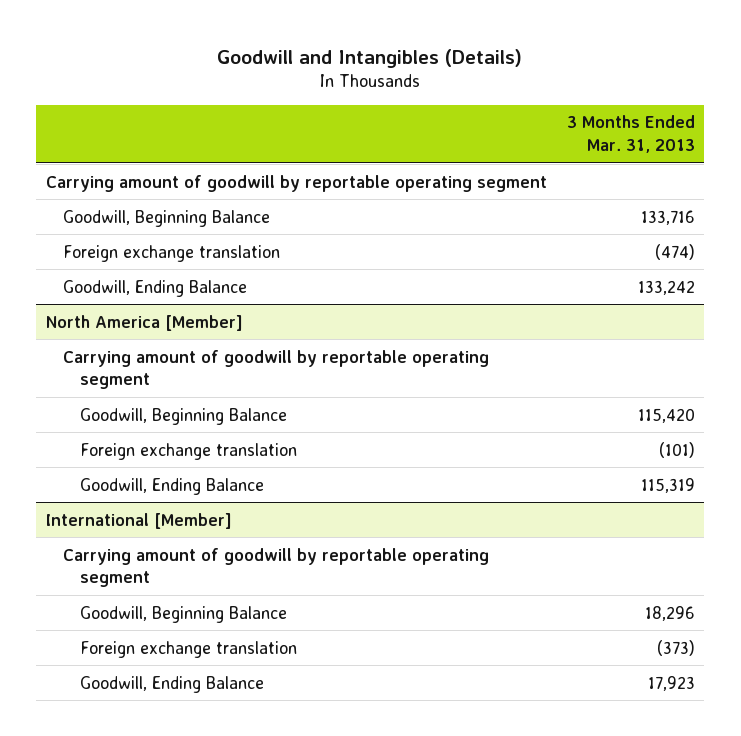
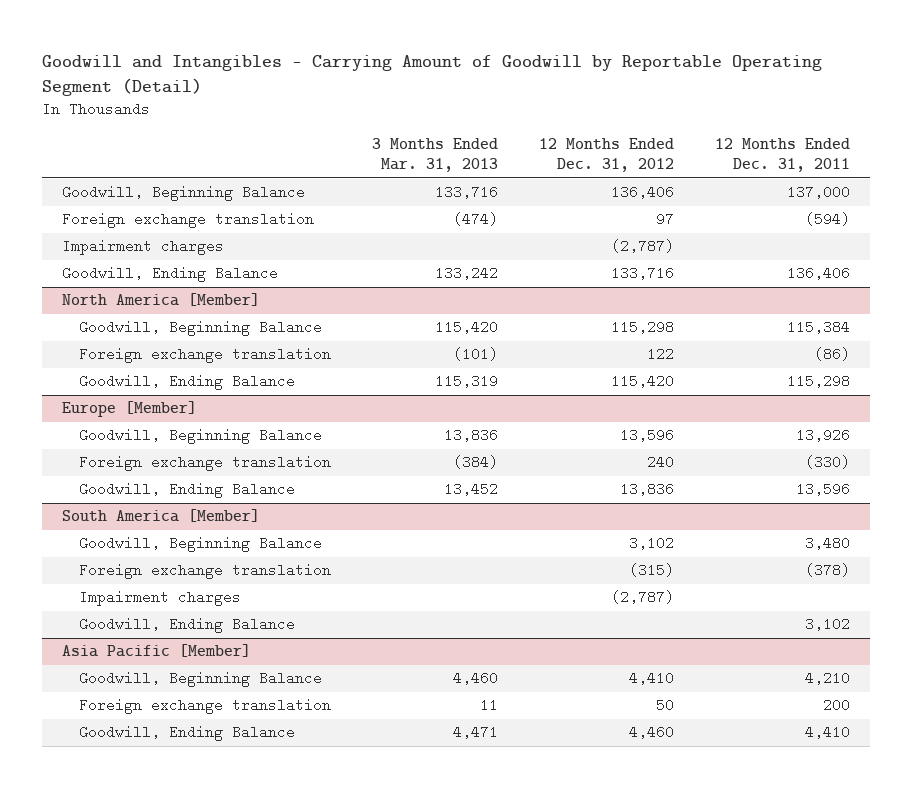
- Goodwill and Intangibles (Details)
+ Goodwill and Intangibles - Carrying Amount of Goodwill by Reportable Operating Segment (Detail)
- | 3 Months Ended Mar. 31, 2013
+ | 3 Months Ended Mar. 31, 2013 | 12 Months Ended Dec. 31, 2012 | 12 Months Ended Dec. 31, 2011
- Carrying amount of goodwill by reportable operating segment
+ Impairment charges | | (2,787) |
@ North America [Member]
- Carrying amount of goodwill by reportable operating segment
- International [Member]
- Carrying amount of goodwill by reportable operating segment
- Goodwill, Beginning Balance | 18,296
- Foreign exchange translation | (373)
- Goodwill, Ending Balance | 17,923
+ Europe [Member]
+ Goodwill, Beginning Balance | 13,836 | 13,596 | 13,926
+ Foreign exchange translation | (384) | 240 | (330)
+ Goodwill, Ending Balance | 13,452 | 13,836 | 13,596
+ South America [Member]
+ Goodwill, Beginning Balance | | 3,102 | 3,480
+ Foreign exchange translation | | (315) | (378)
+ Impairment charges | | (2,787) |
+ Goodwill, Ending Balance | | | 3,102
+ Asia Pacific [Member]
+ Goodwill, Beginning Balance | 4,460 | 4,410 | 4,210
+ Foreign exchange translation | 11 | 50 | 200
+ Goodwill, Ending Balance | 4,471 | 4,460 | 4,410

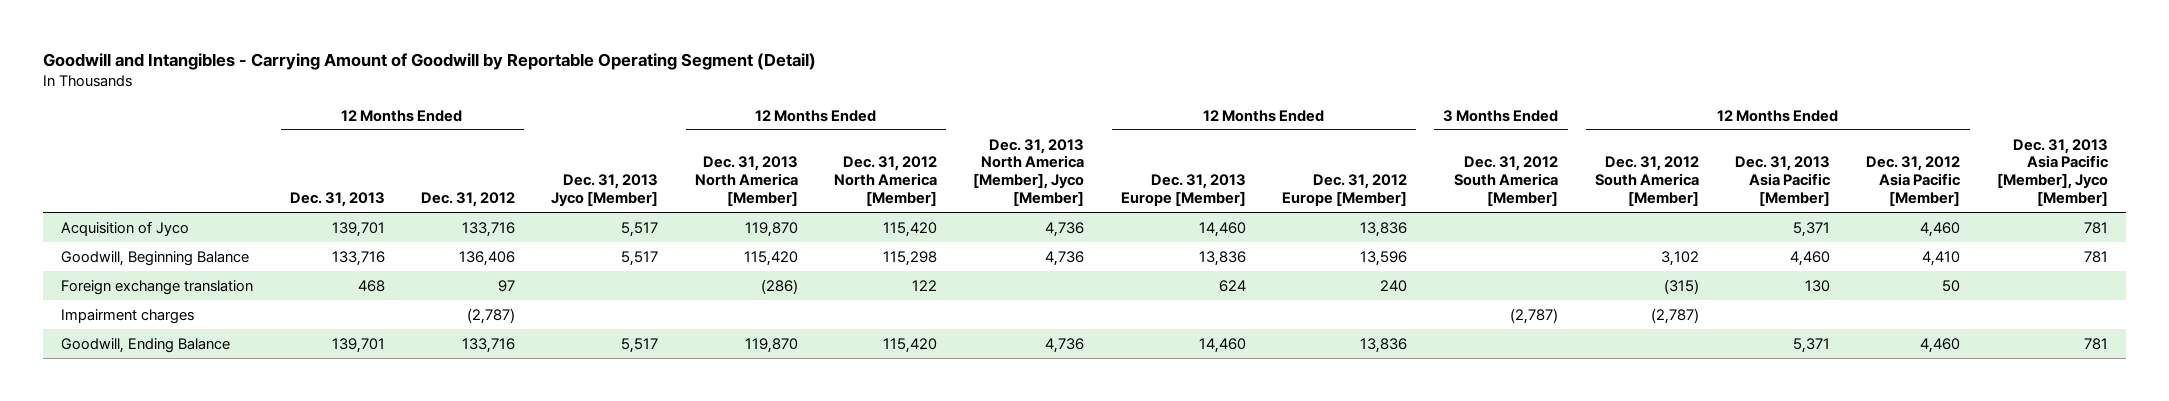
- | 3 Months Ended Mar. 31, 2013 | 12 Months Ended Dec. 31, 2012 | 12 Months Ended Dec. 31, 2011
+ | 12 Months Ended Dec. 31, 2013 | 12 Months Ended Dec. 31, 2012 | Dec. 31, 2013 Jyco [Member] | 12 Months Ended Dec. 31, 2013 North America [Member] | 12 Months Ended Dec. 31, 2012 North America [Member] | Dec. 31, 2013 North America [Member], Jyco [Member] | 12 Months Ended Dec. 31, 2013 Europe [Member] | 12 Months Ended Dec. 31, 2012 Europe [Member] | 3 Months Ended Dec. 31, 2012 South America [Member] | 12 Months Ended Dec. 31, 2012 South America [Member] | 12 Months Ended Dec. 31, 2013 Asia Pacific [Member] | 12 Months Ended Dec. 31, 2012 Asia Pacific [Member] | Dec. 31, 2013 Asia Pacific [Member], Jyco [Member]
+ Acquisition of Jyco | 139,701 | 133,716 | 5,517 | 119,870 | 115,420 | 4,736 | 14,460 | 13,836 | | | 5,371 | 4,460 | 781
- North America [Member]
- Goodwill, Beginning Balance | 115,420 | 115,298 | 115,384
- Foreign exchange translation | (101) | 122 | (86)
- Goodwill, Ending Balance | 115,319 | 115,420 | 115,298
- Europe [Member]
- Goodwill, Beginning Balance | 13,836 | 13,596 | 13,926
- Foreign exchange translation | (384) | 240 | (330)
- Goodwill, Ending Balance | 13,452 | 13,836 | 13,596
- South America [Member]
- Goodwill, Beginning Balance | | 3,102 | 3,480
- Foreign exchange translation | | (315) | (378)
- Impairment charges | | (2,787) |
- Goodwill, Ending Balance | | | 3,102
- Asia Pacific [Member]
- Goodwill, Beginning Balance | 4,460 | 4,410 | 4,210
- Foreign exchange translation | 11 | 50 | 200
- Goodwill, Ending Balance | 4,471 | 4,460 | 4,410

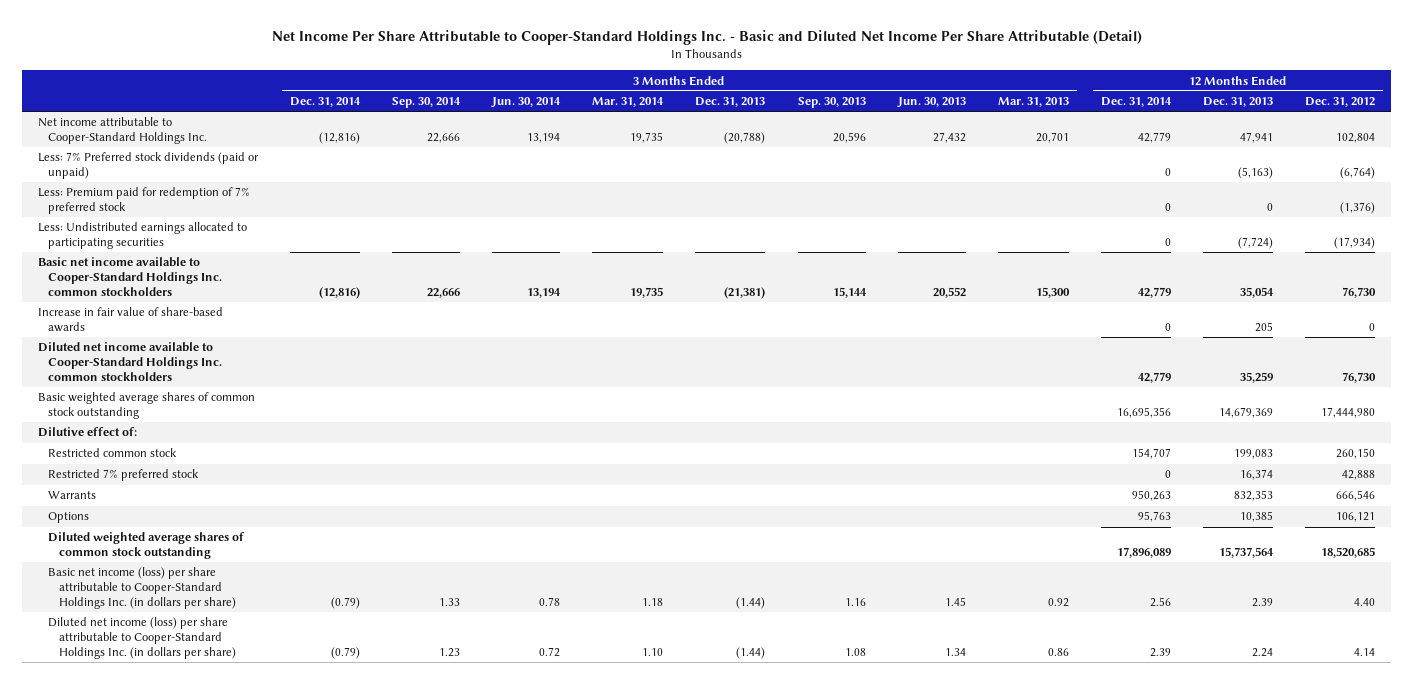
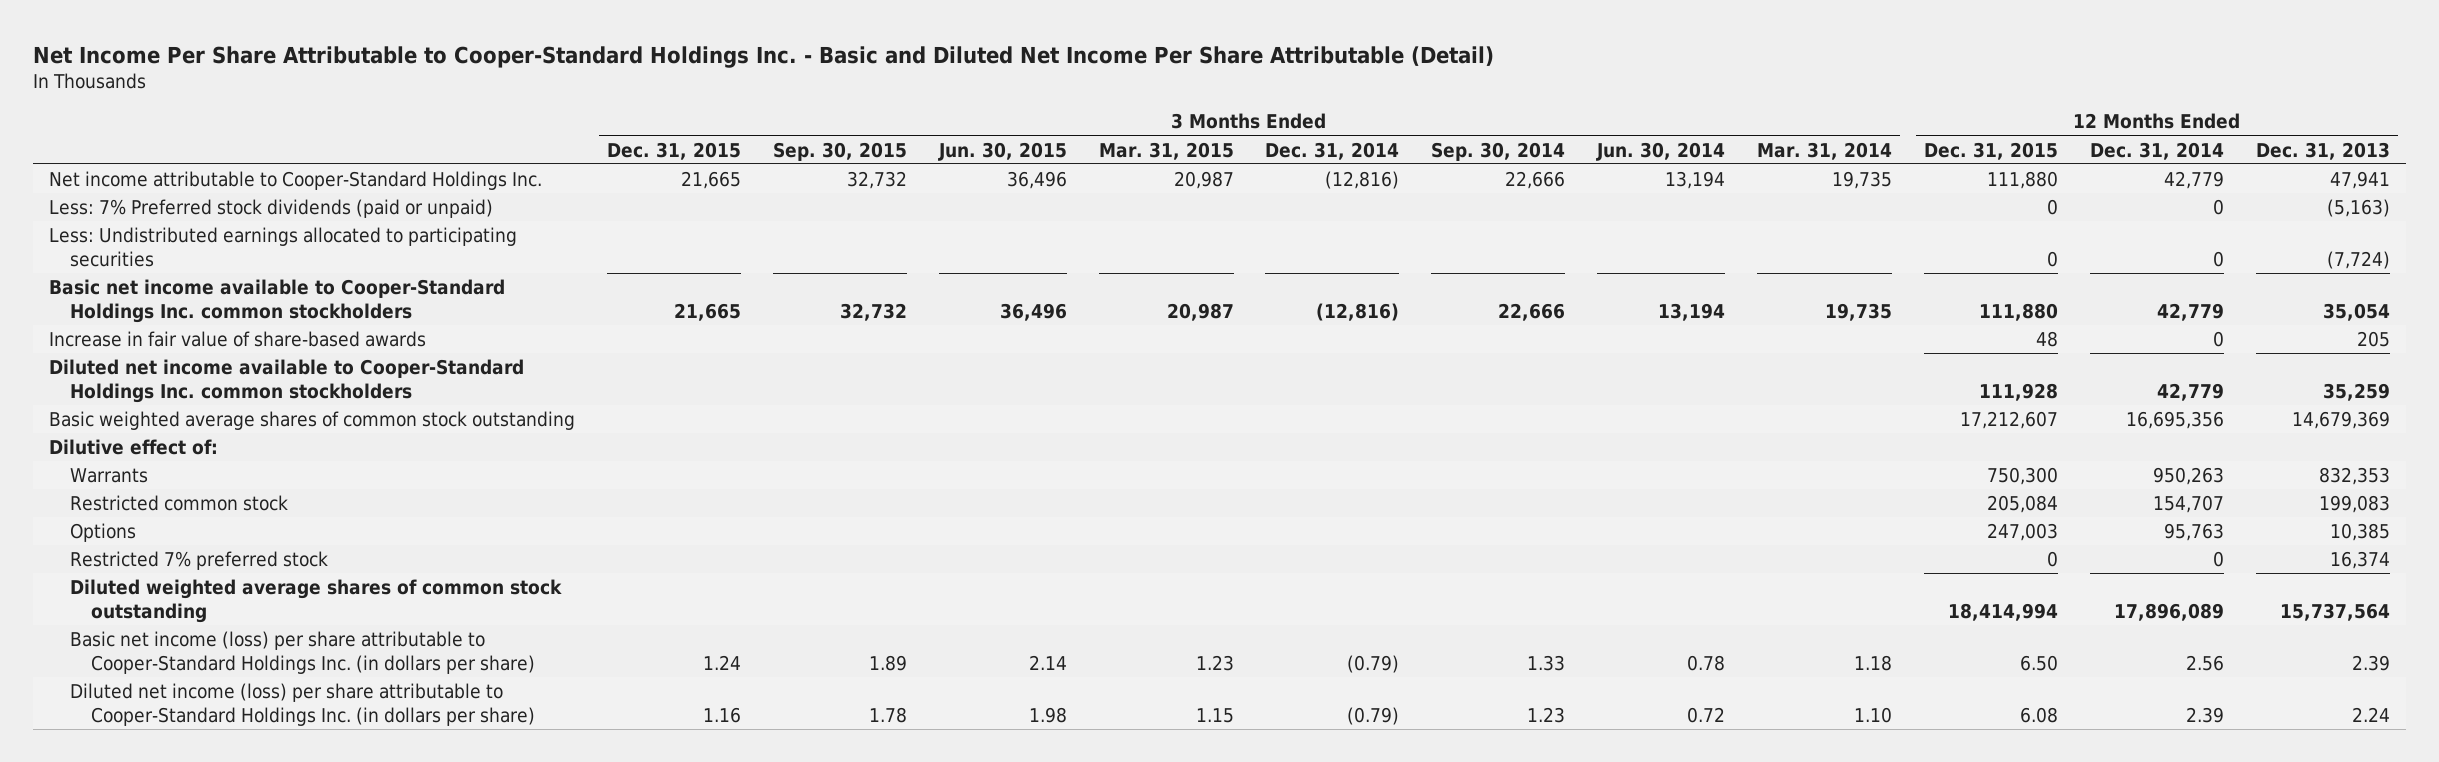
- | 3 Months Ended Dec. 31, 2014 | 3 Months Ended Sep. 30, 2014 | 3 Months Ended Jun. 30, 2014 | 3 Months Ended Mar. 31, 2014 | 3 Months Ended Dec. 31, 2013 | 3 Months Ended Sep. 30, 2013 | 3 Months Ended Jun. 30, 2013 | 3 Months Ended Mar. 31, 2013 | 12 Months Ended Dec. 31, 2014 | 12 Months Ended Dec. 31, 2013 | 12 Months Ended Dec. 31, 2012
+ | 3 Months Ended Dec. 31, 2015 | 3 Months Ended Sep. 30, 2015 | 3 Months Ended Jun. 30, 2015 | 3 Months Ended Mar. 31, 2015 | 3 Months Ended Dec. 31, 2014 | 3 Months Ended Sep. 30, 2014 | 3 Months Ended Jun. 30, 2014 | 3 Months Ended Mar. 31, 2014 | 12 Months Ended Dec. 31, 2015 | 12 Months Ended Dec. 31, 2014 | 12 Months Ended Dec. 31, 2013
- Less: Premium paid for redemption of 7% preferred stock | | | | | | | | | 0 | 0 | (1,376)
moved down: Restricted common stock | | | | | | | | | 205,084 | 154,707 | 199,083
moved down: Restricted 7% preferred stock | | | | | | | | | 0 | 0 | 16,374

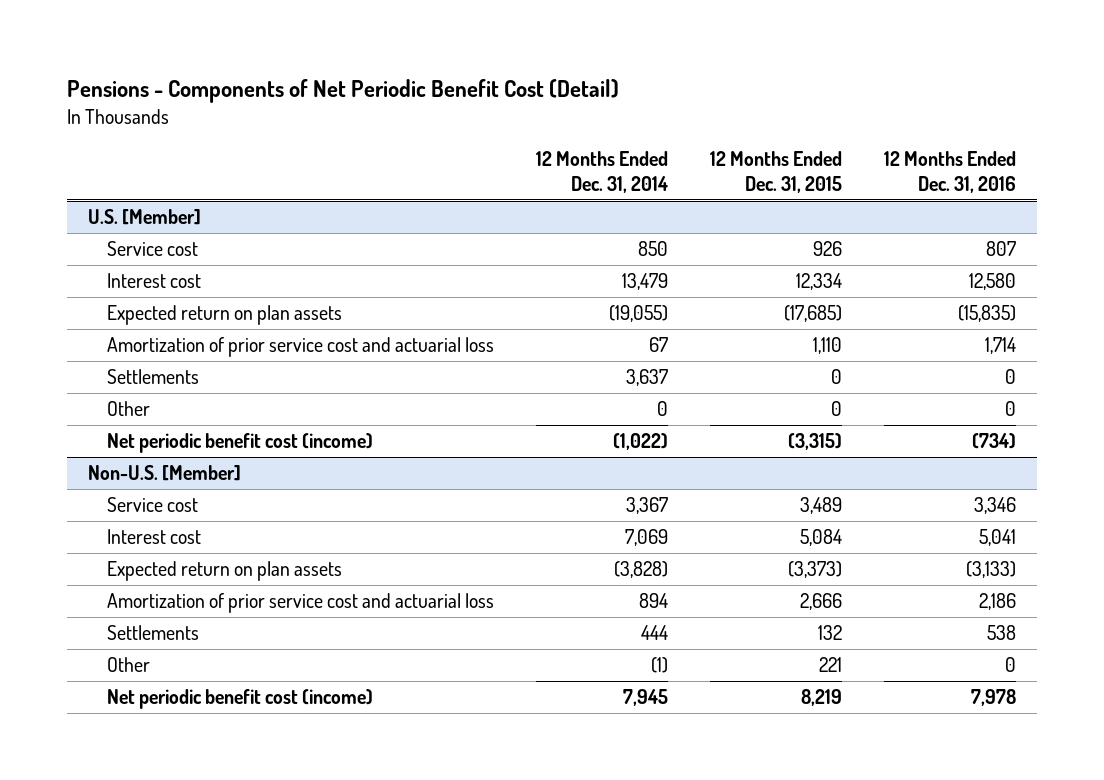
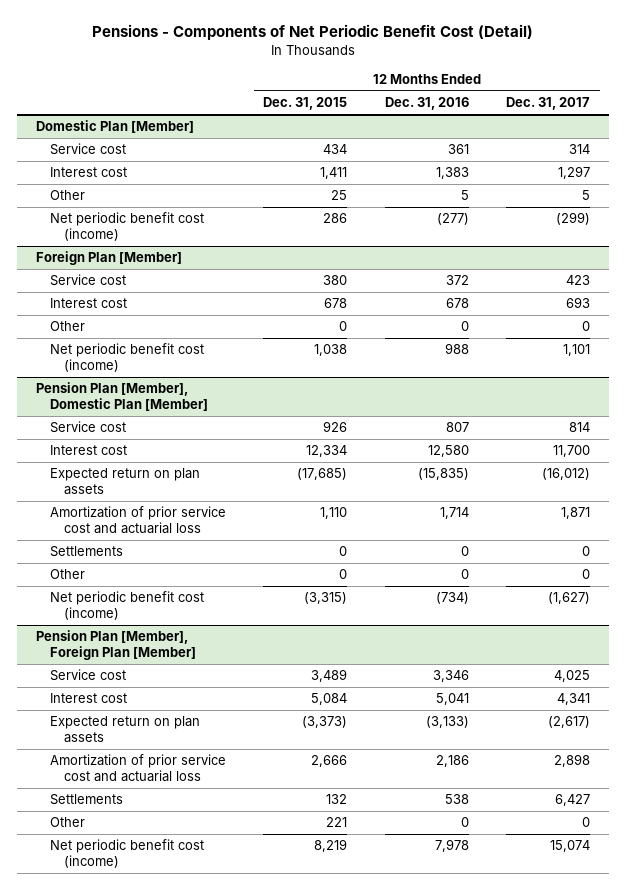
- | 12 Months Ended Dec. 31, 2014 | 12 Months Ended Dec. 31, 2015 | 12 Months Ended Dec. 31, 2016
+ | 12 Months Ended Dec. 31, 2015 | 12 Months Ended Dec. 31, 2016 | 12 Months Ended Dec. 31, 2017
- U.S. [Member]
+ Domestic Plan [Member]
+ Service cost | 434 | 361 | 314
+ Interest cost | 1,411 | 1,383 | 1,297
+ Other | 25 | 5 | 5
+ Net periodic benefit cost (income) | 286 | (277) | (299)
+ Foreign Plan [Member]
+ Service cost | 380 | 372 | 423
+ Interest cost | 678 | 678 | 693
+ Other | 0 | 0 | 0
+ Net periodic benefit cost (income) | 1,038 | 988 | 1,101
+ Pension Plan [Member], Domestic Plan [Member]
- Non-U.S. [Member]
+ Pension Plan [Member], Foreign Plan [Member]

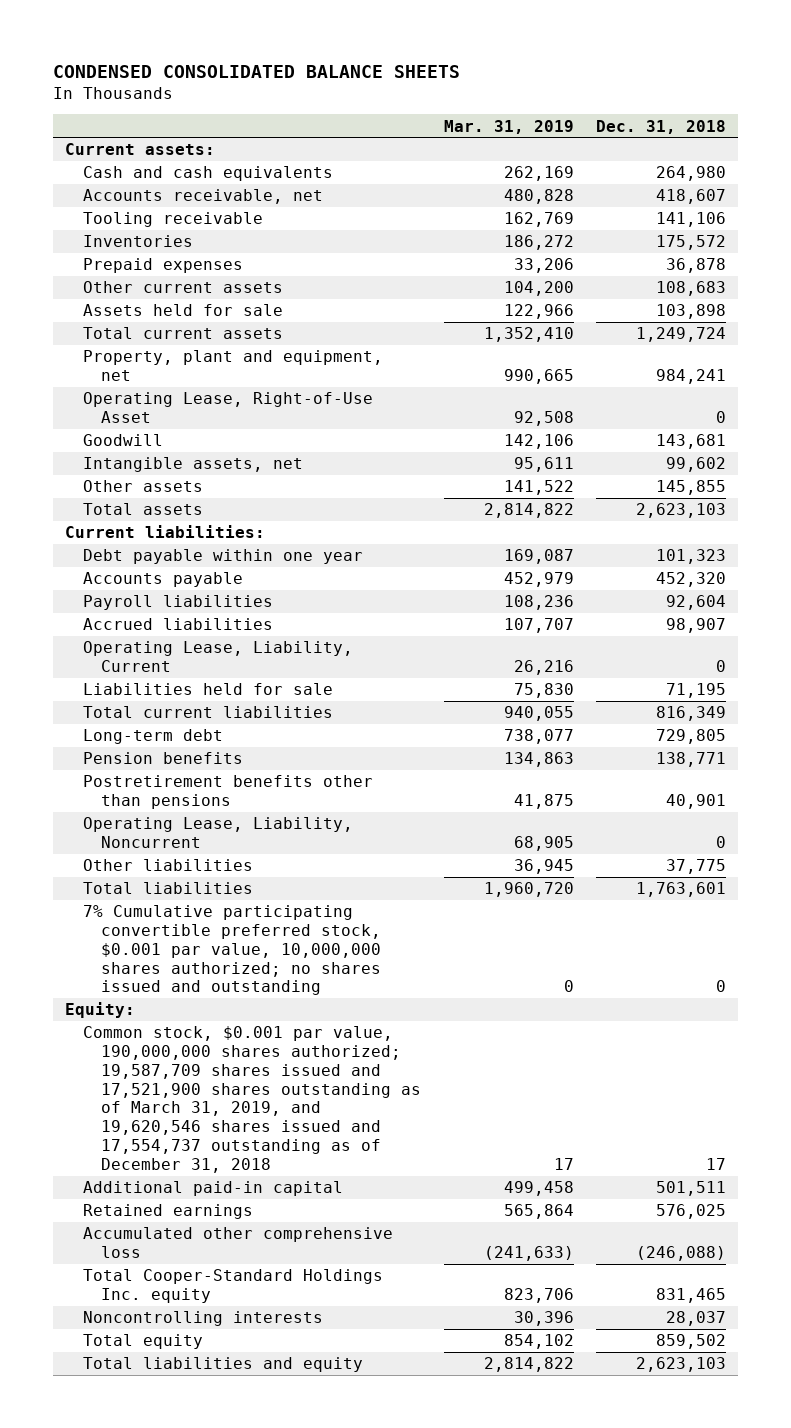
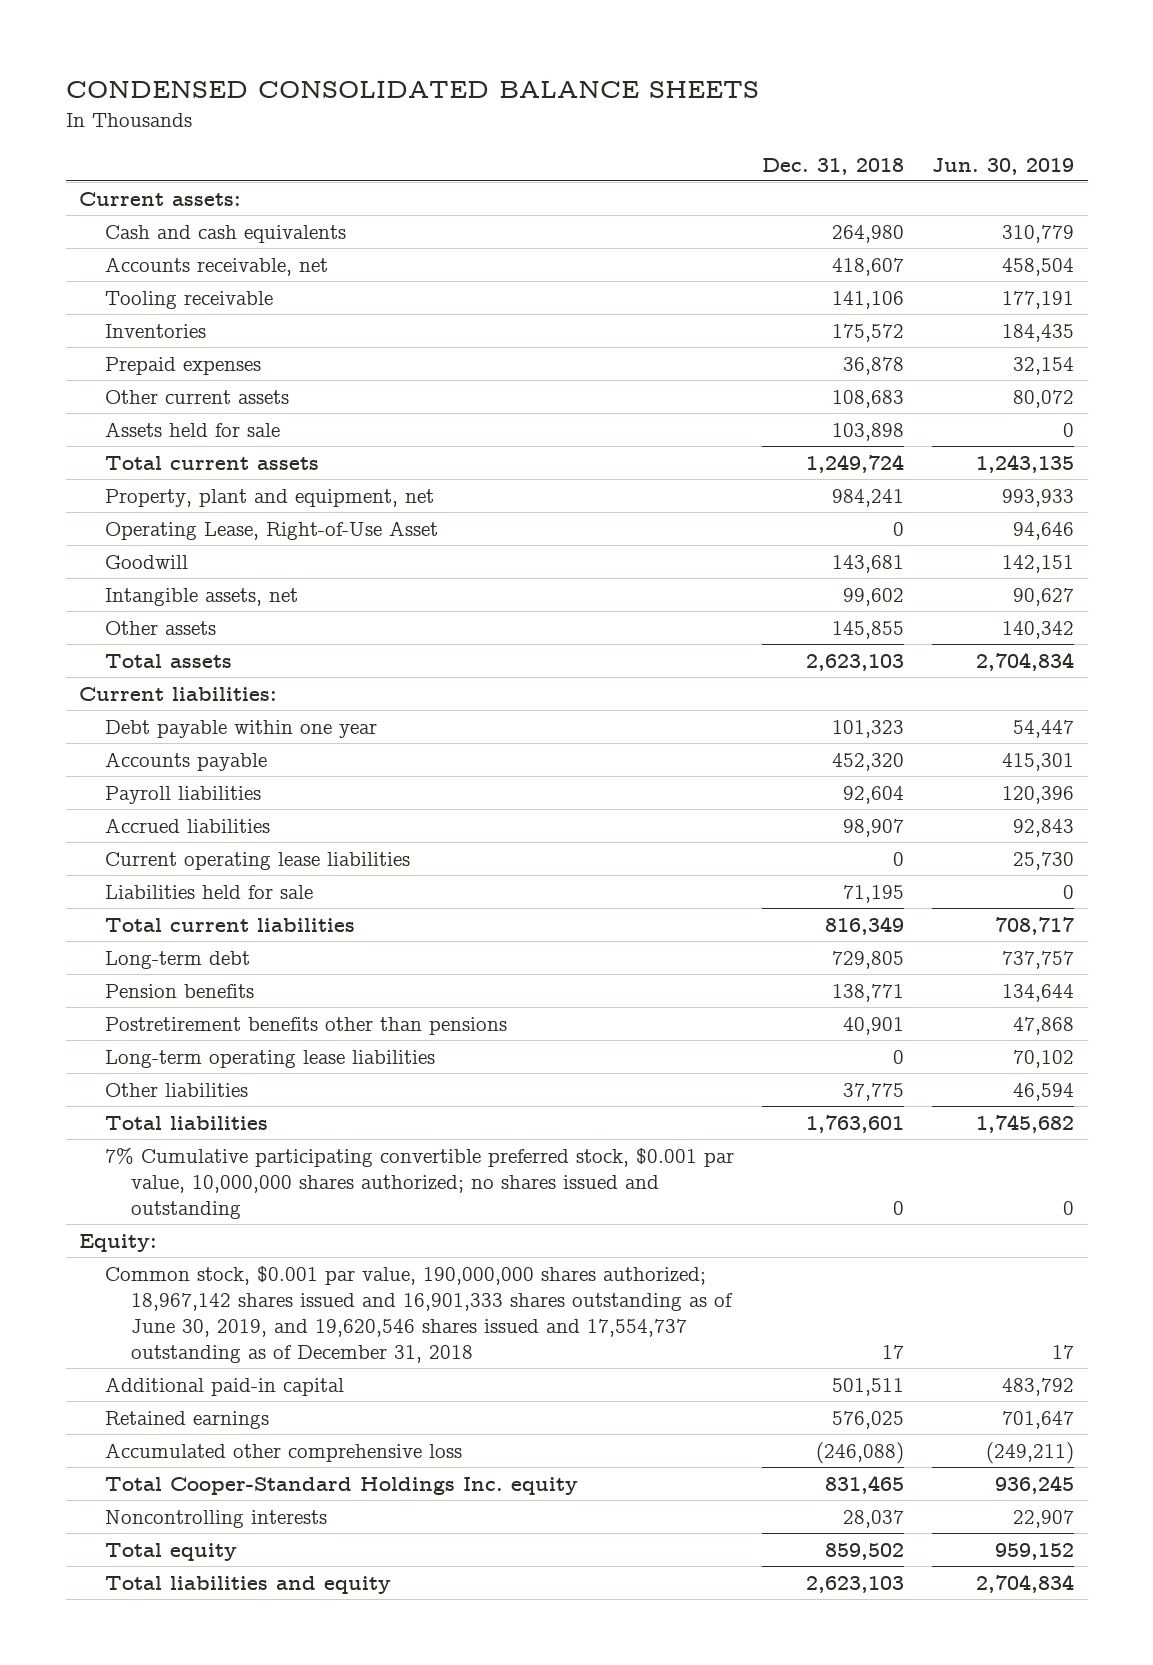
- | Mar. 31, 2019 | Dec. 31, 2018
+ | Dec. 31, 2018 | Jun. 30, 2019
- Operating Lease, Liability, Current | 26,216 | 0
+ Current operating lease liabilities | 0 | 25,730
- Operating Lease, Liability, Noncurrent | 68,905 | 0
+ Long-term operating lease liabilities | 0 | 70,102
- Common stock, $0.001 par value, 190,000,000 shares authorized; 19,587,709 shares issued and 17,521,900 shares outstanding as of March 31, 2019, and 19,620,546 shares issued and 17,554,737 outstanding as of December 31, 2018 | 17 | 17
+ Common stock, $0.001 par value, 190,000,000 shares authorized; 18,967,142 shares issued and 16,901,333 shares outstanding as of June 30, 2019, and 19,620,546 shares issued and 17,554,737 outstanding as of December 31, 2018 | 17 | 17

